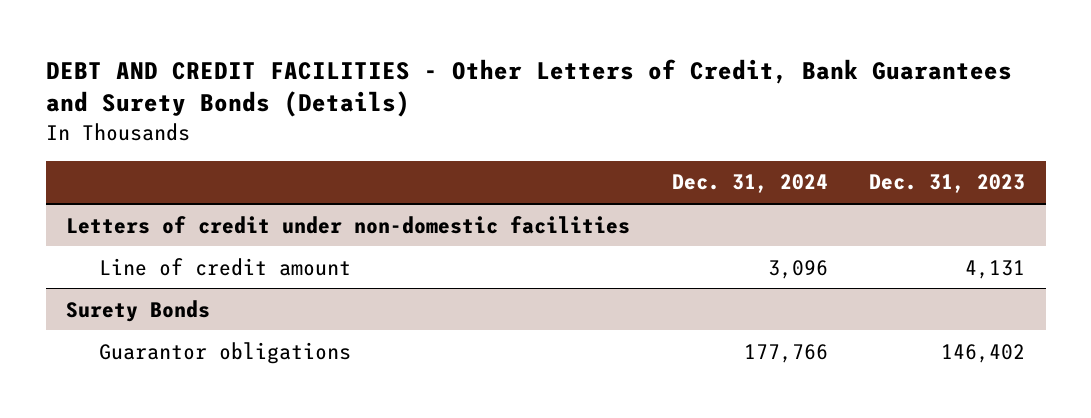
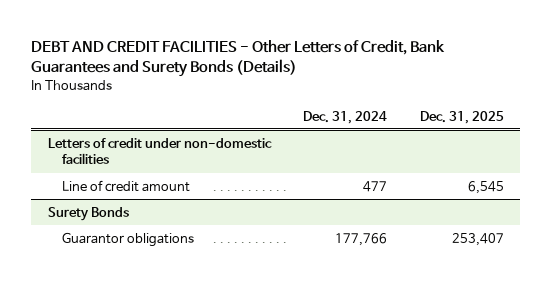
- | Dec. 31, 2024 | Dec. 31, 2023
+ | Dec. 31, 2024 | Dec. 31, 2025
@ Letters of credit under non-domestic facilities
- Line of credit amount | 3,096 | 4,131
+ Line of credit amount | 477 | 6,545

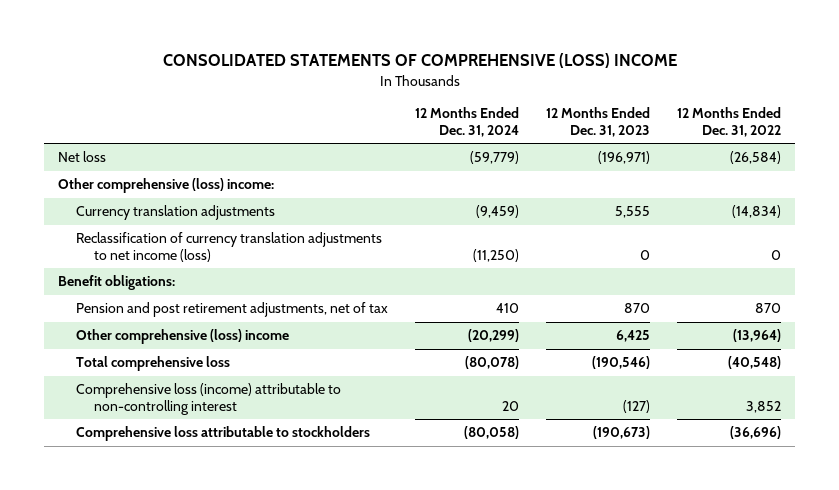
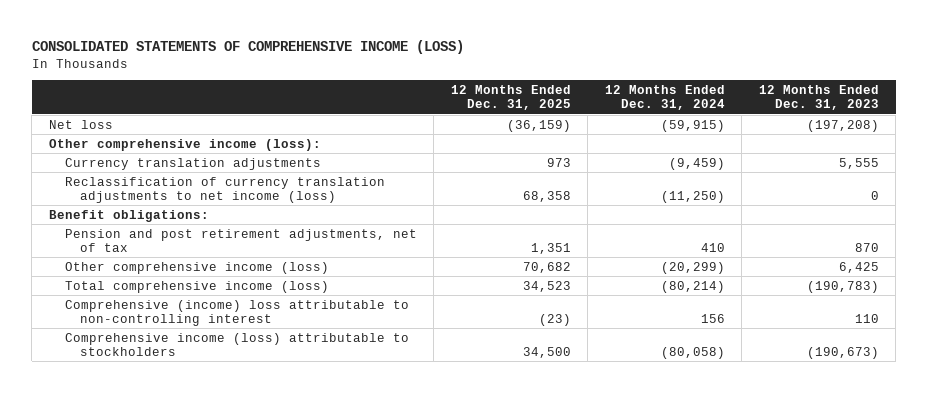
- CONSOLIDATED STATEMENTS OF COMPREHENSIVE (LOSS) INCOME
+ CONSOLIDATED STATEMENTS OF COMPREHENSIVE INCOME (LOSS)
- | 12 Months Ended Dec. 31, 2024 | 12 Months Ended Dec. 31, 2023 | 12 Months Ended Dec. 31, 2022
+ | 12 Months Ended Dec. 31, 2025 | 12 Months Ended Dec. 31, 2024 | 12 Months Ended Dec. 31, 2023
- Net loss | (59,779) | (196,971) | (26,584)
- Other comprehensive (loss) income:
+ Net loss | (36,159) | (59,915) | (197,208)
+ Other comprehensive income (loss):
- Other comprehensive (loss) income | (20,299) | 6,425 | (13,964)
- Total comprehensive loss | (80,078) | (190,546) | (40,548)
- Comprehensive loss (income) attributable to non-controlling interest | 20 | (127) | 3,852
- Comprehensive loss attributable to stockholders | (80,058) | (190,673) | (36,696)
+ Other comprehensive income (loss) | 70,682 | (20,299) | 6,425
+ Total comprehensive income (loss) | 34,523 | (80,214) | (190,783)
+ Comprehensive (income) loss attributable to non-controlling interest | (23) | 156 | 110
+ Comprehensive income (loss) attributable to stockholders | 34,500 | (80,058) | (190,673)

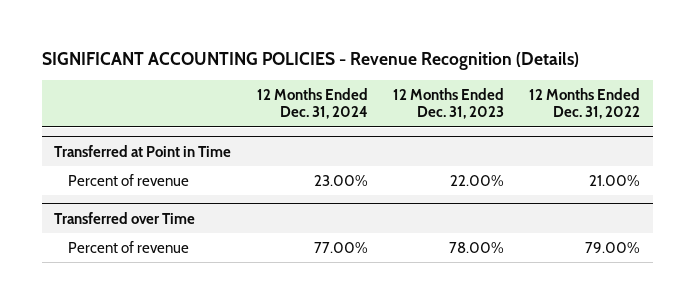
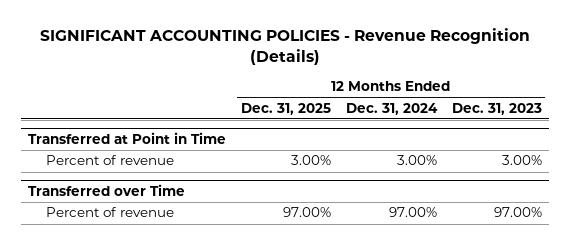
- | 12 Months Ended Dec. 31, 2024 | 12 Months Ended Dec. 31, 2023 | 12 Months Ended Dec. 31, 2022
+ | 12 Months Ended Dec. 31, 2025 | 12 Months Ended Dec. 31, 2024 | 12 Months Ended Dec. 31, 2023
@ Transferred at Point in Time
- Percent of revenue | 23.00% | 22.00% | 21.00%
+ Percent of revenue | 3.00% | 3.00% | 3.00%
@ Transferred over Time
- Percent of revenue | 77.00% | 78.00% | 79.00%
+ Percent of revenue | 97.00% | 97.00% | 97.00%

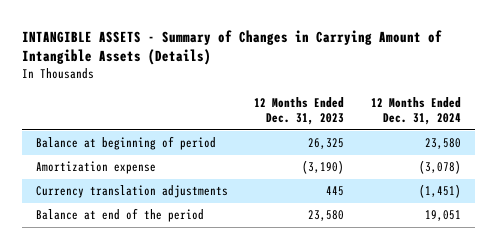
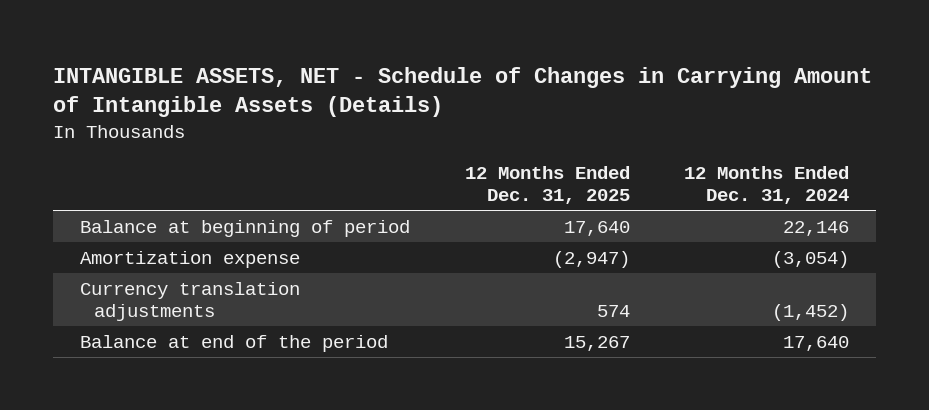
- INTANGIBLE ASSETS - Summary of Changes in Carrying Amount of Intangible Assets (Details)
+ INTANGIBLE ASSETS, NET - Schedule of Changes in Carrying Amount of Intangible Assets (Details)
- | 12 Months Ended Dec. 31, 2023 | 12 Months Ended Dec. 31, 2024
+ | 12 Months Ended Dec. 31, 2025 | 12 Months Ended Dec. 31, 2024
- Balance at beginning of period | 26,325 | 23,580
- Amortization expense | (3,190) | (3,078)
- Currency translation adjustments | 445 | (1,451)
- Balance at end of the period | 23,580 | 19,051
+ Balance at beginning of period | 17,640 | 22,146
+ Amortization expense | (2,947) | (3,054)
+ Currency translation adjustments | 574 | (1,452)
+ Balance at end of the period | 15,267 | 17,640

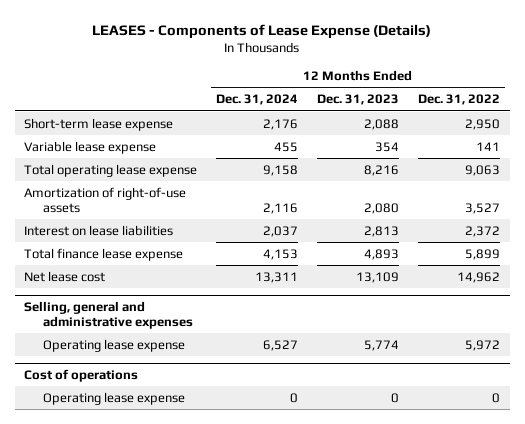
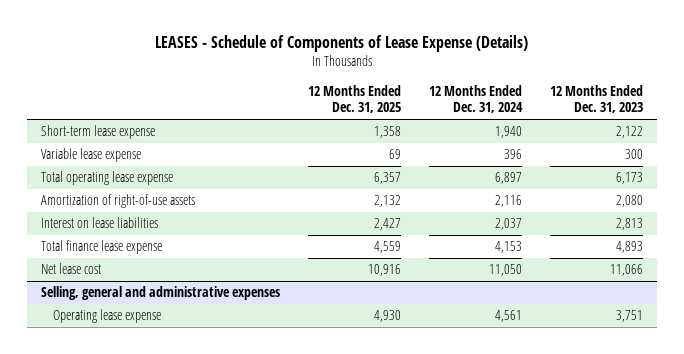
- LEASES - Components of Lease Expense (Details)
+ LEASES - Schedule of Components of Lease Expense (Details)
- | 12 Months Ended Dec. 31, 2024 | 12 Months Ended Dec. 31, 2023 | 12 Months Ended Dec. 31, 2022
+ | 12 Months Ended Dec. 31, 2025 | 12 Months Ended Dec. 31, 2024 | 12 Months Ended Dec. 31, 2023
- Short-term lease expense | 2,176 | 2,088 | 2,950
- Variable lease expense | 455 | 354 | 141
- Total operating lease expense | 9,158 | 8,216 | 9,063
+ Short-term lease expense | 1,358 | 1,940 | 2,122
+ Variable lease expense | 69 | 396 | 300
+ Total operating lease expense | 6,357 | 6,897 | 6,173
- Net lease cost | 13,311 | 13,109 | 14,962
+ Net lease cost | 10,916 | 11,050 | 11,066
@ Selling, general and administrative expenses
- Operating lease expense | 6,527 | 5,774 | 5,972
- Cost of operations
- Operating lease expense | 0 | 0 | 0
@ Selling, general and administrative expenses
+ Operating lease expense | 4,930 | 4,561 | 3,751

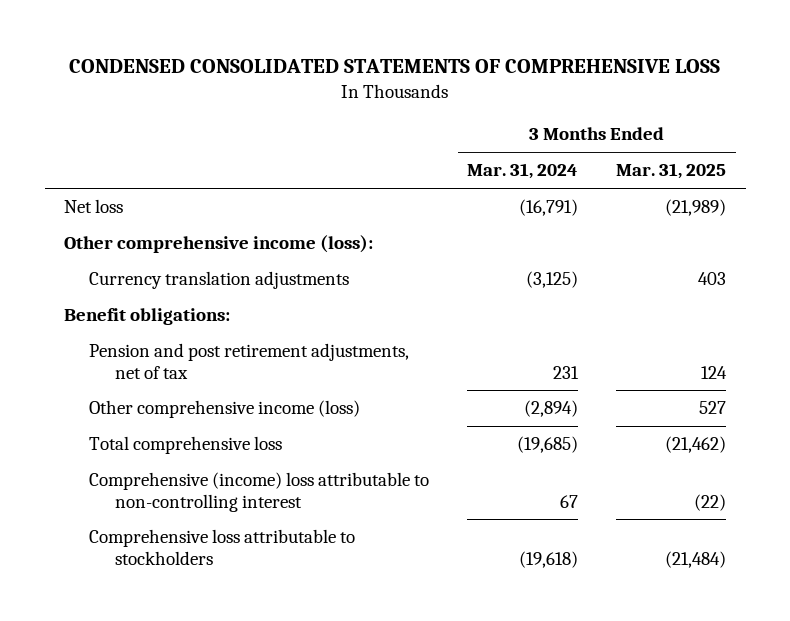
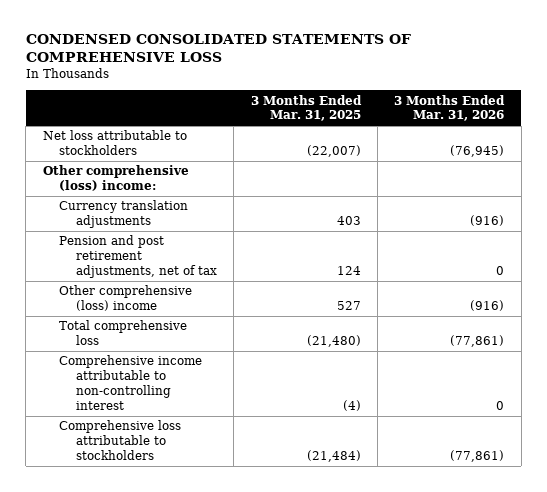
- | 3 Months Ended Mar. 31, 2024 | 3 Months Ended Mar. 31, 2025
+ | 3 Months Ended Mar. 31, 2025 | 3 Months Ended Mar. 31, 2026
- Net loss | (16,791) | (21,989)
- Other comprehensive income (loss):
+ Net loss attributable to stockholders | (22,007) | (76,945)
+ Other comprehensive (loss) income:
- Benefit obligations:
- Other comprehensive income (loss) | (2,894) | 527
- Total comprehensive loss | (19,685) | (21,462)
- Comprehensive (income) loss attributable to non-controlling interest | 67 | (22)
+ Other comprehensive (loss) income | 527 | (916)
+ Total comprehensive loss | (21,480) | (77,861)
+ Comprehensive income attributable to non-controlling interest | (4) | 0

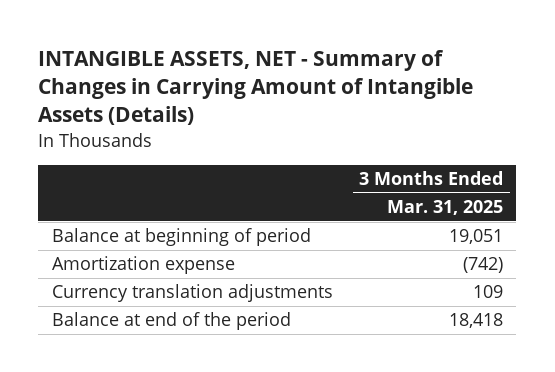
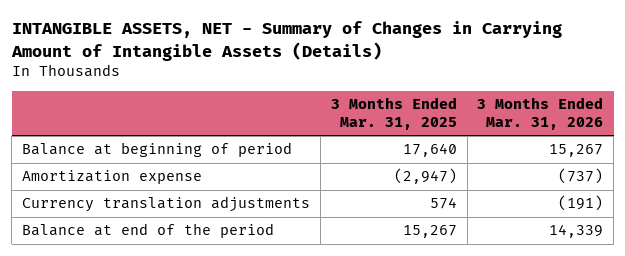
- | 3 Months Ended Mar. 31, 2025
+ | 3 Months Ended Mar. 31, 2025 | 3 Months Ended Mar. 31, 2026
- Balance at beginning of period | 19,051
- Amortization expense | (742)
- Currency translation adjustments | 109
- Balance at end of the period | 18,418
+ Balance at beginning of period | 17,640 | 15,267
+ Amortization expense | (2,947) | (737)
+ Currency translation adjustments | 574 | (191)
+ Balance at end of the period | 15,267 | 14,339

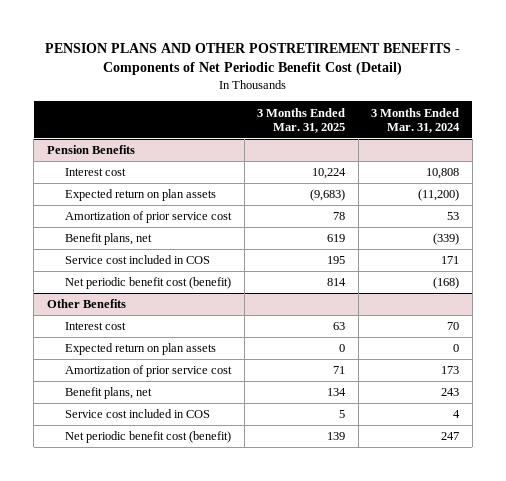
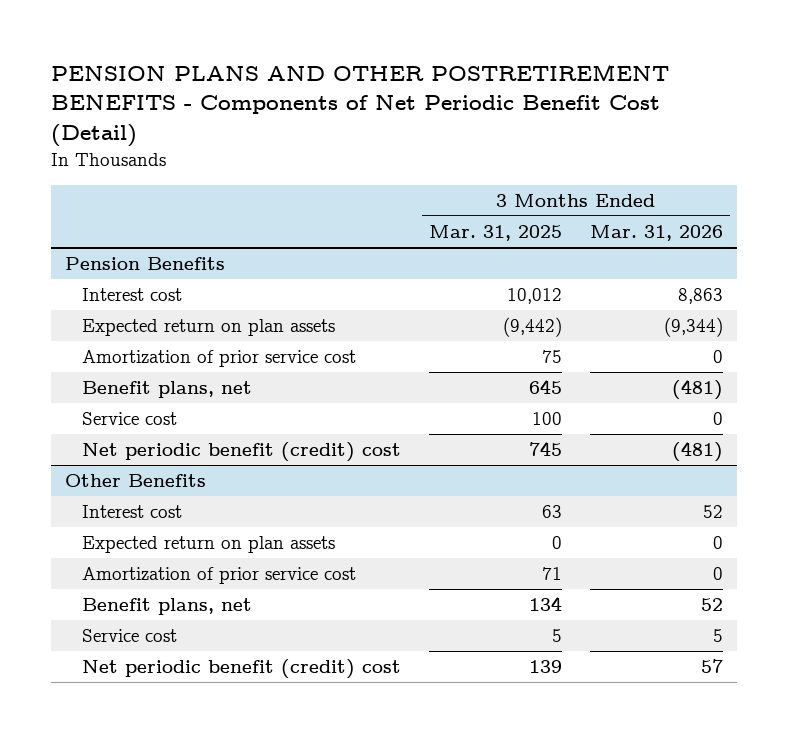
- | 3 Months Ended Mar. 31, 2025 | 3 Months Ended Mar. 31, 2024
+ | 3 Months Ended Mar. 31, 2025 | 3 Months Ended Mar. 31, 2026
@ Pension Benefits
- Interest cost | 10,224 | 10,808
- Expected return on plan assets | (9,683) | (11,200)
- Amortization of prior service cost | 78 | 53
- Benefit plans, net | 619 | (339)
- Service cost included in COS | 195 | 171
- Net periodic benefit cost (benefit) | 814 | (168)
+ Interest cost | 10,012 | 8,863
+ Expected return on plan assets | (9,442) | (9,344)
+ Amortization of prior service cost | 75 | 0
+ Benefit plans, net | 645 | (481)
+ Service cost | 100 | 0
+ Net periodic benefit (credit) cost | 745 | (481)
@ Other Benefits
- Service cost included in COS | 5 | 4
- Net periodic benefit cost (benefit) | 139 | 247
+ Service cost | 5 | 5
+ Net periodic benefit (credit) cost | 139 | 57

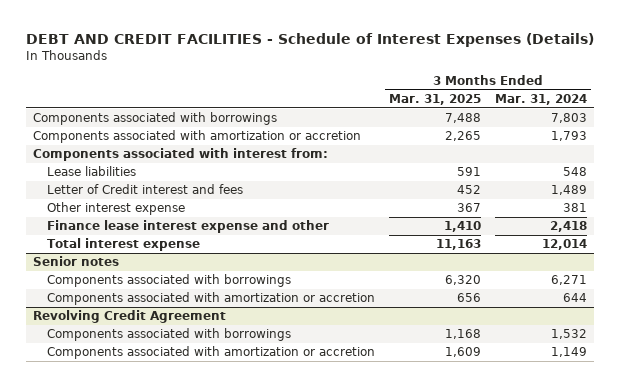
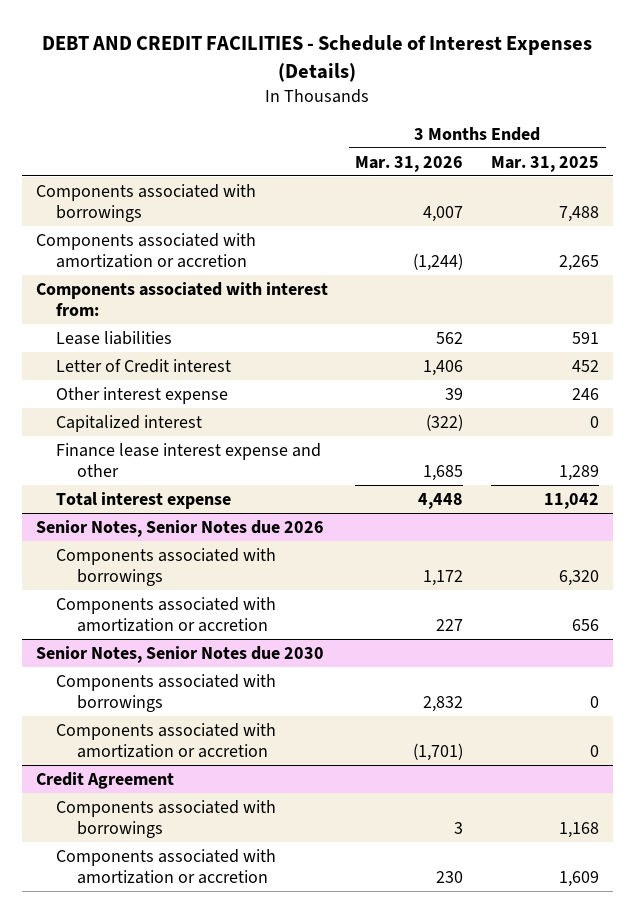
- | 3 Months Ended Mar. 31, 2025 | 3 Months Ended Mar. 31, 2024
+ | 3 Months Ended Mar. 31, 2026 | 3 Months Ended Mar. 31, 2025
- Letter of Credit interest and fees | 452 | 1,489
- Other interest expense | 367 | 381
- Finance lease interest expense and other | 1,410 | 2,418
- Total interest expense | 11,163 | 12,014
- Senior notes
+ Letter of Credit interest | 1,406 | 452
+ Other interest expense | 39 | 246
+ Capitalized interest | (322) | 0
+ Finance lease interest expense and other | 1,685 | 1,289
+ Total interest expense | 4,448 | 11,042
+ Senior Notes, Senior Notes due 2026
- Revolving Credit Agreement
+ Senior Notes, Senior Notes due 2030
+ Components associated with borrowings | 2,832 | 0
+ Components associated with amortization or accretion | (1,701) | 0
+ Credit Agreement

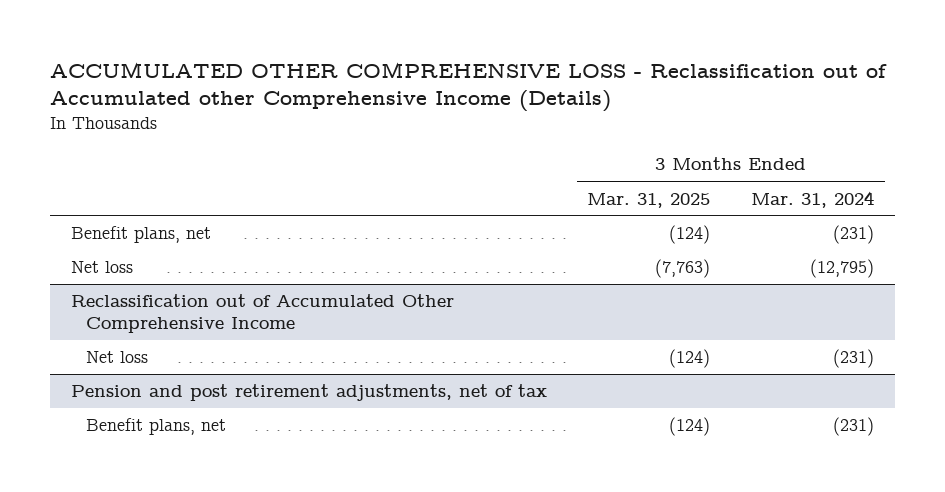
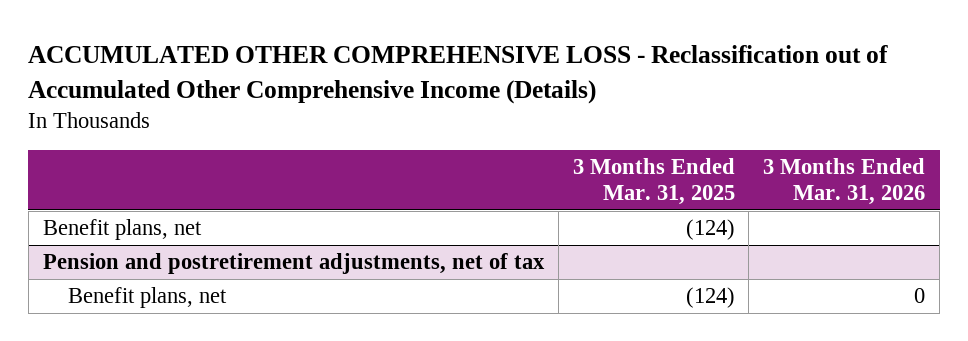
- ACCUMULATED OTHER COMPREHENSIVE LOSS - Reclassification out of Accumulated other Comprehensive Income (Details)
+ ACCUMULATED OTHER COMPREHENSIVE LOSS - Reclassification out of Accumulated Other Comprehensive Income (Details)
- | 3 Months Ended Mar. 31, 2025 | 3 Months Ended Mar. 31, 2024
+ | 3 Months Ended Mar. 31, 2025 | 3 Months Ended Mar. 31, 2026
- Net loss | (7,763) | (12,795)
- Reclassification out of Accumulated Other Comprehensive Income
- Net loss | (124) | (231)
- Pension and post retirement adjustments, net of tax
+ Pension and postretirement adjustments, net of tax

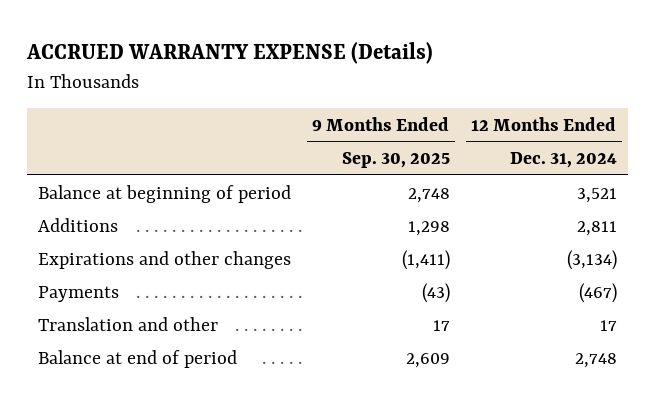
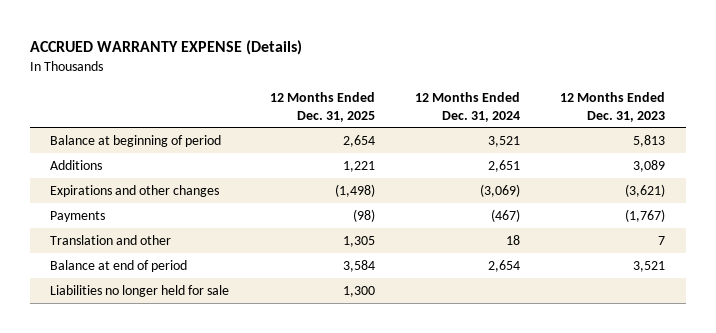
- | 9 Months Ended Sep. 30, 2025 | 12 Months Ended Dec. 31, 2024
+ | 12 Months Ended Dec. 31, 2025 | 12 Months Ended Dec. 31, 2024 | 12 Months Ended Dec. 31, 2023
- Additions | 1,298 | 2,811
- Expirations and other changes | (1,411) | (3,134)
+ Additions | 1,221 | 2,651 | 3,089
+ Expirations and other changes | (1,498) | (3,069) | (3,621)
- Translation and other | 17 | 17
- Balance at end of period | 2,609 | 2,748
+ Translation and other | 1,305 | 18 | 7
+ Balance at end of period | 3,584 | 2,654 | 3,521
+ Liabilities no longer held for sale | 1,300 | |

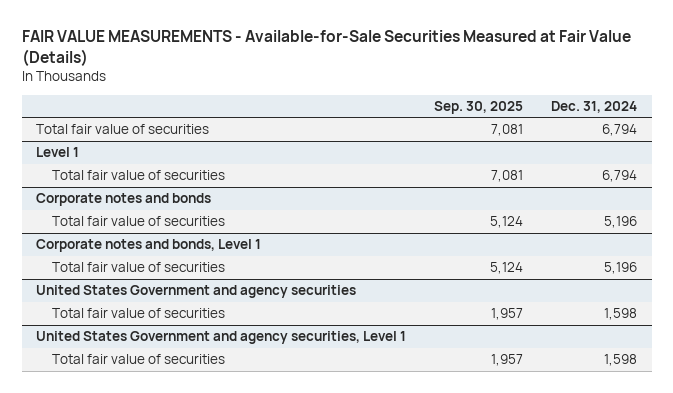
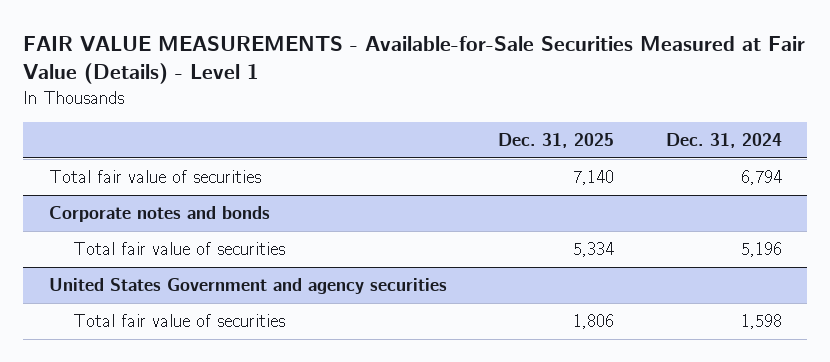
- FAIR VALUE MEASUREMENTS - Available-for-Sale Securities Measured at Fair Value (Details)
+ FAIR VALUE MEASUREMENTS - Available-for-Sale Securities Measured at Fair Value (Details) - Level 1
- | Sep. 30, 2025 | Dec. 31, 2024
+ | Dec. 31, 2025 | Dec. 31, 2024
- Level 1
- Total fair value of securities | 7,081 | 6,794
- Corporate notes and bonds, Level 1
- Total fair value of securities | 5,124 | 5,196
- United States Government and agency securities, Level 1
- Total fair value of securities | 1,957 | 1,598

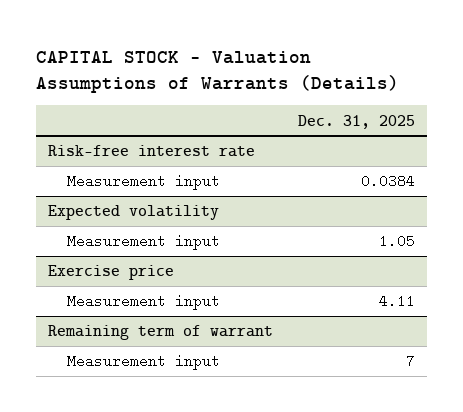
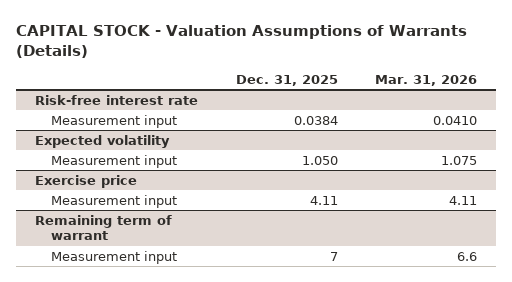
- | Dec. 31, 2025
+ | Dec. 31, 2025 | Mar. 31, 2026
@ Expected volatility
- Measurement input | 1.05
+ Measurement input | 1.050 | 1.075

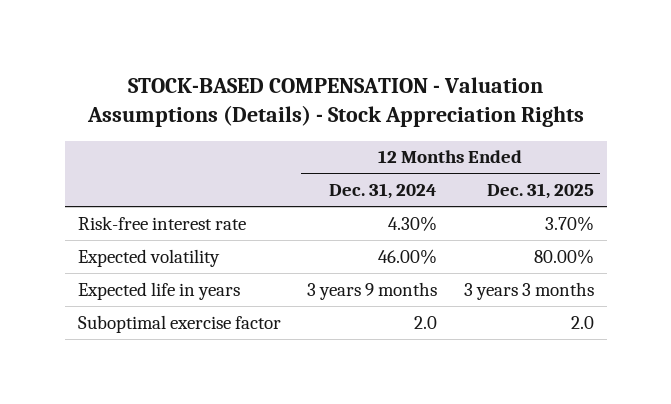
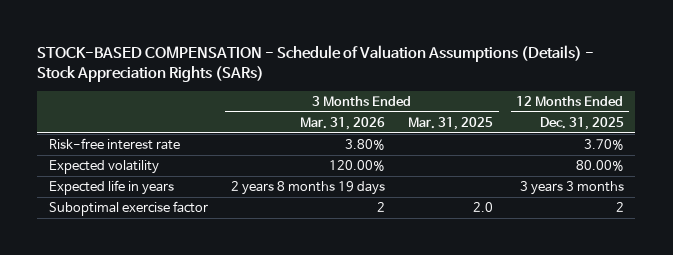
- STOCK-BASED COMPENSATION - Valuation Assumptions (Details) - Stock Appreciation Rights
+ STOCK-BASED COMPENSATION - Schedule of Valuation Assumptions (Details) - Stock Appreciation Rights (SARs)
- | 12 Months Ended Dec. 31, 2024 | 12 Months Ended Dec. 31, 2025
+ | 3 Months Ended Mar. 31, 2026 | 3 Months Ended Mar. 31, 2025 | 12 Months Ended Dec. 31, 2025
- Suboptimal exercise factor | 2.0 | 2.0
+ Suboptimal exercise factor | 2 | 2.0 | 2

